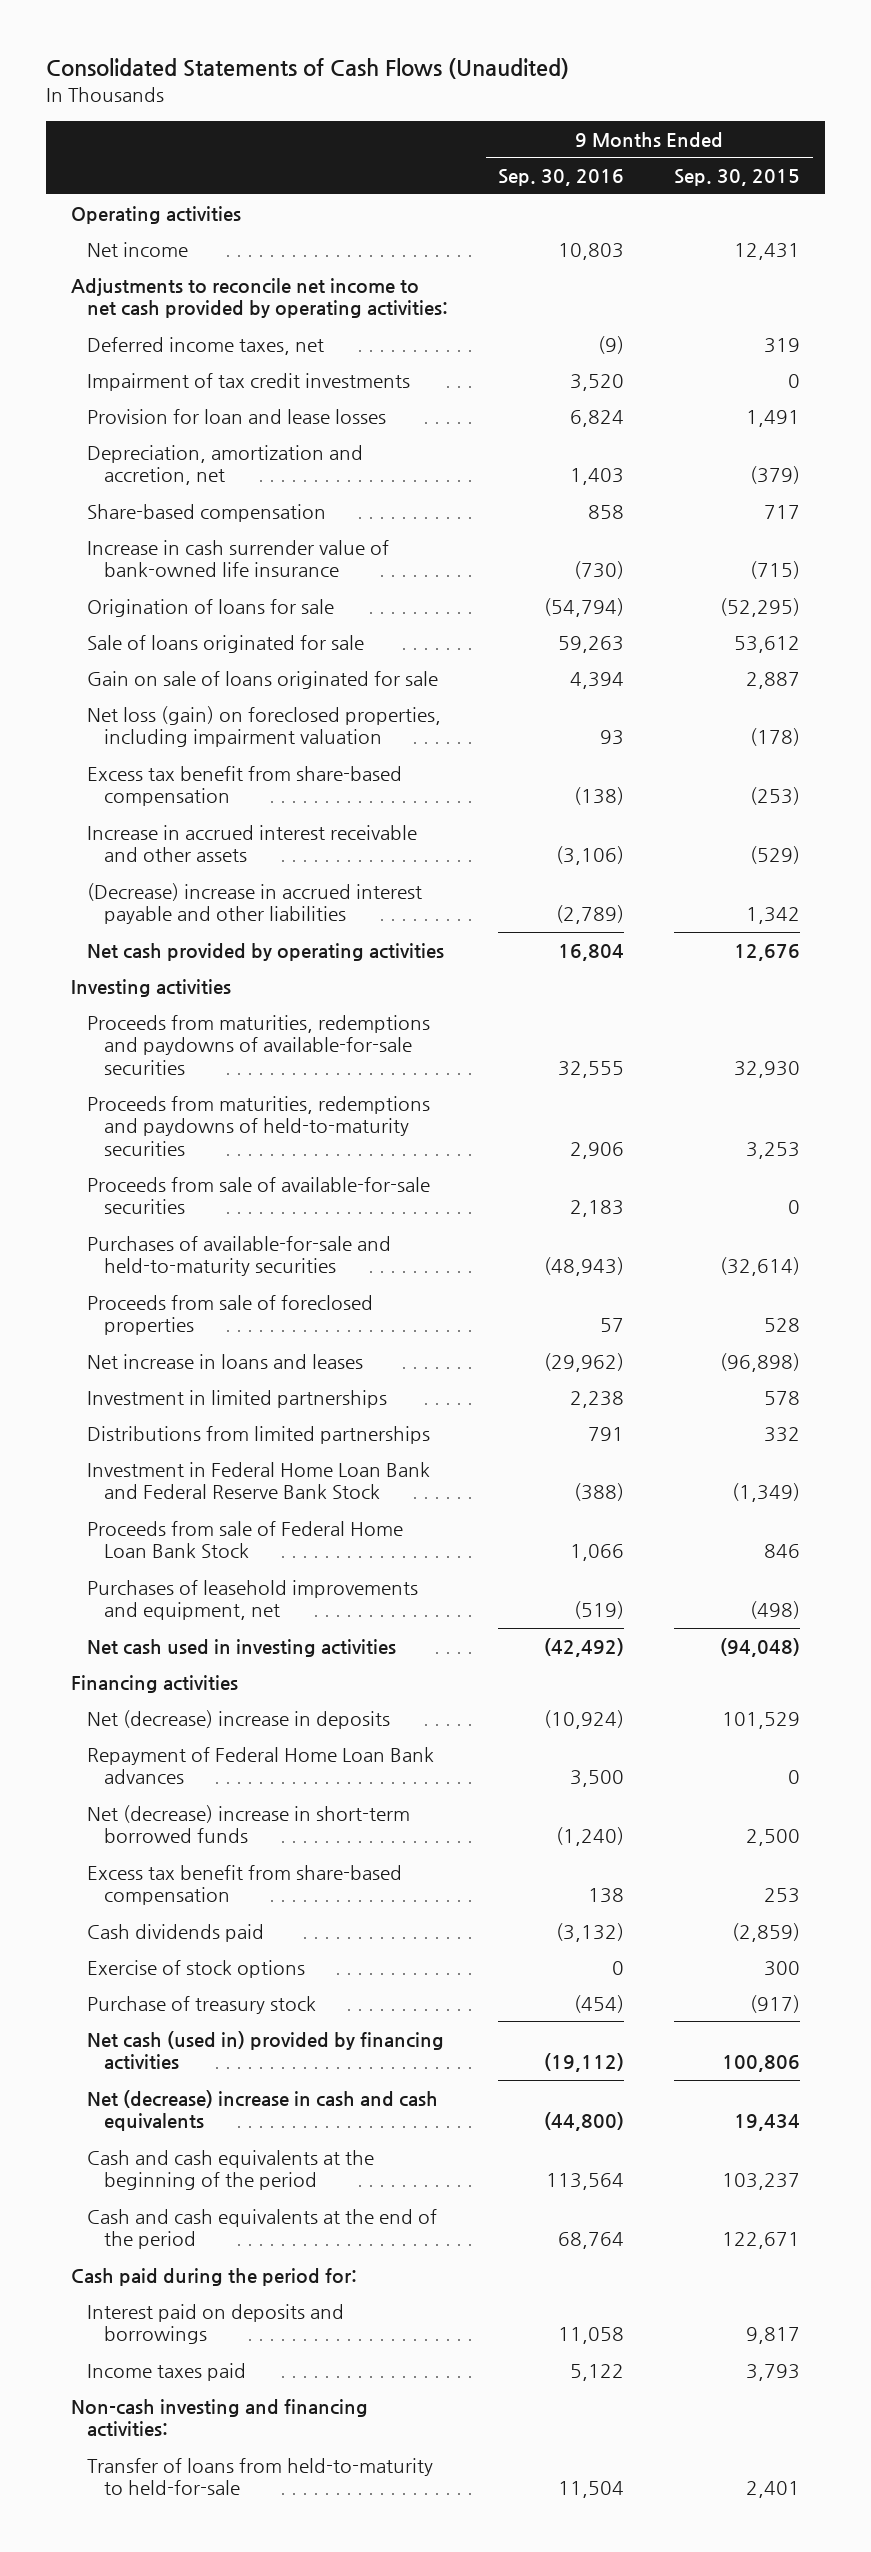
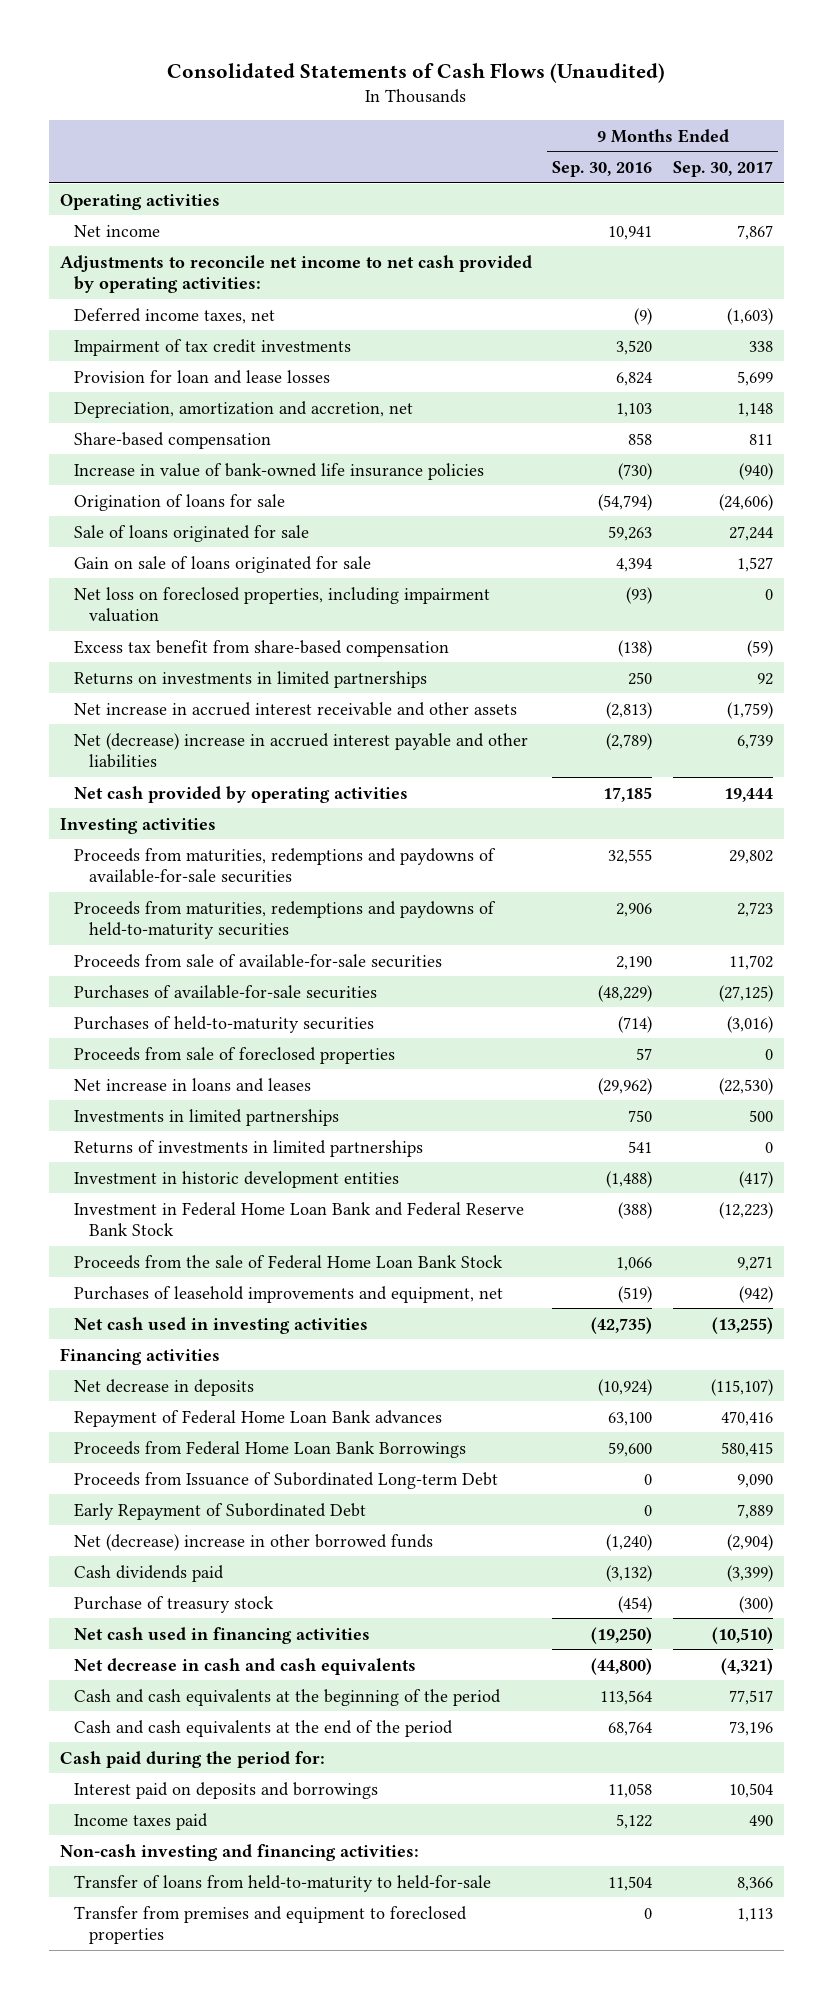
- | 9 Months Ended Sep. 30, 2016 | 9 Months Ended Sep. 30, 2015
+ | 9 Months Ended Sep. 30, 2016 | 9 Months Ended Sep. 30, 2017
- Net income | 10,803 | 12,431
+ Net income | 10,941 | 7,867
- Depreciation, amortization and accretion, net | 1,403 | (379)
+ Depreciation, amortization and accretion, net | 1,103 | 1,148
- Increase in cash surrender value of bank-owned life insurance | (730) | (715)
+ Increase in value of bank-owned life insurance policies | (730) | (940)
- Net loss (gain) on foreclosed properties, including impairment valuation | 93 | (178)
+ Net loss on foreclosed properties, including impairment valuation | (93) | 0
- Increase in accrued interest receivable and other assets | (3,106) | (529)
- (Decrease) increase in accrued interest payable and other liabilities | (2,789) | 1,342
- Net cash provided by operating activities | 16,804 | 12,676
+ Returns on investments in limited partnerships | 250 | 92
+ Net increase in accrued interest receivable and other assets | (2,813) | (1,759)
+ Net (decrease) increase in accrued interest payable and other liabilities | (2,789) | 6,739
+ Net cash provided by operating activities | 17,185 | 19,444
- Proceeds from sale of available-for-sale securities | 2,183 | 0
- Purchases of available-for-sale and held-to-maturity securities | (48,943) | (32,614)
+ Proceeds from sale of available-for-sale securities | 2,190 | 11,702
+ Purchases of available-for-sale securities | (48,229) | (27,125)
+ Purchases of held-to-maturity securities | (714) | (3,016)
- Investment in limited partnerships | 2,238 | 578
- Distributions from limited partnerships | 791 | 332
+ Investments in limited partnerships | 750 | 500
+ Returns of investments in limited partnerships | 541 | 0
+ Investment in historic development entities | (1,488) | (417)
- Proceeds from sale of Federal Home Loan Bank Stock | 1,066 | 846
+ Proceeds from the sale of Federal Home Loan Bank Stock | 1,066 | 9,271
- Net cash used in investing activities | (42,492) | (94,048)
+ Net cash used in investing activities | (42,735) | (13,255)
- Net (decrease) increase in deposits | (10,924) | 101,529
- Repayment of Federal Home Loan Bank advances | 3,500 | 0
- Net (decrease) increase in short-term borrowed funds | (1,240) | 2,500
- Excess tax benefit from share-based compensation | 138 | 253
+ Net decrease in deposits | (10,924) | (115,107)
+ Repayment of Federal Home Loan Bank advances | 63,100 | 470,416
+ Proceeds from Federal Home Loan Bank Borrowings | 59,600 | 580,415
+ Proceeds from Issuance of Subordinated Long-term Debt | 0 | 9,090
+ Early Repayment of Subordinated Debt | 0 | 7,889
+ Net (decrease) increase in other borrowed funds | (1,240) | (2,904)
- Exercise of stock options | 0 | 300
- Net cash (used in) provided by financing activities | (19,112) | 100,806
- Net (decrease) increase in cash and cash equivalents | (44,800) | 19,434
+ Net cash used in financing activities | (19,250) | (10,510)
+ Net decrease in cash and cash equivalents | (44,800) | (4,321)
+ Transfer from premises and equipment to foreclosed properties | 0 | 1,113

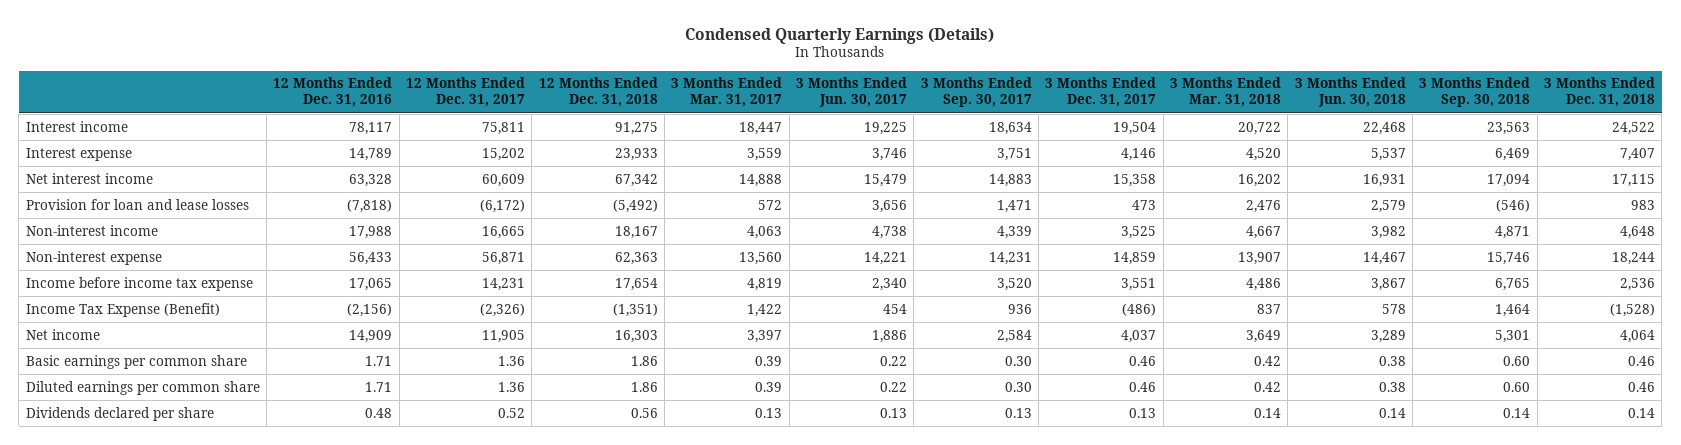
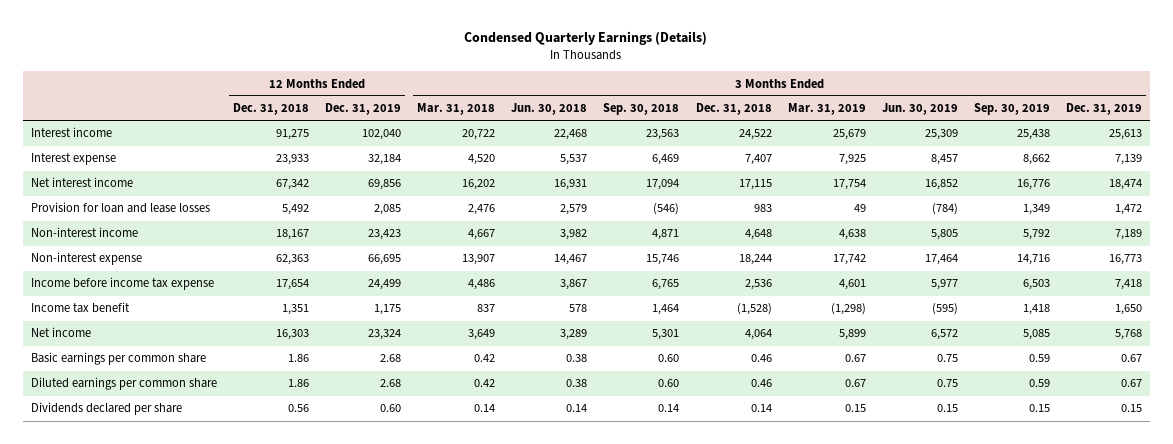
- | 12 Months Ended Dec. 31, 2016 | 12 Months Ended Dec. 31, 2017 | 12 Months Ended Dec. 31, 2018 | 3 Months Ended Mar. 31, 2017 | 3 Months Ended Jun. 30, 2017 | 3 Months Ended Sep. 30, 2017 | 3 Months Ended Dec. 31, 2017 | 3 Months Ended Mar. 31, 2018 | 3 Months Ended Jun. 30, 2018 | 3 Months Ended Sep. 30, 2018 | 3 Months Ended Dec. 31, 2018
+ | 12 Months Ended Dec. 31, 2018 | 12 Months Ended Dec. 31, 2019 | 3 Months Ended Mar. 31, 2018 | 3 Months Ended Jun. 30, 2018 | 3 Months Ended Sep. 30, 2018 | 3 Months Ended Dec. 31, 2018 | 3 Months Ended Mar. 31, 2019 | 3 Months Ended Jun. 30, 2019 | 3 Months Ended Sep. 30, 2019 | 3 Months Ended Dec. 31, 2019
- Provision for loan and lease losses | (7,818) | (6,172) | (5,492) | 572 | 3,656 | 1,471 | 473 | 2,476 | 2,579 | (546) | 983
+ Provision for loan and lease losses | 5,492 | 2,085 | 2,476 | 2,579 | (546) | 983 | 49 | (784) | 1,349 | 1,472
- Income Tax Expense (Benefit) | (2,156) | (2,326) | (1,351) | 1,422 | 454 | 936 | (486) | 837 | 578 | 1,464 | (1,528)
+ Income tax benefit | 1,351 | 1,175 | 837 | 578 | 1,464 | (1,528) | (1,298) | (595) | 1,418 | 1,650

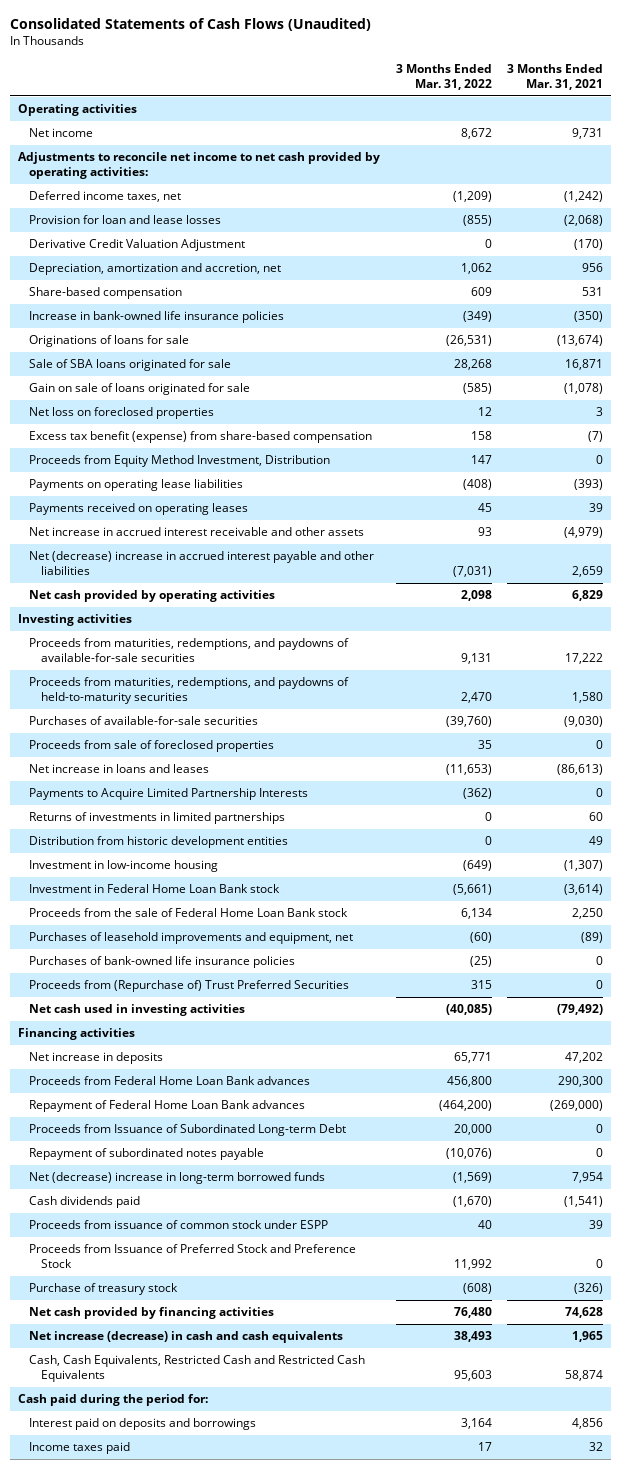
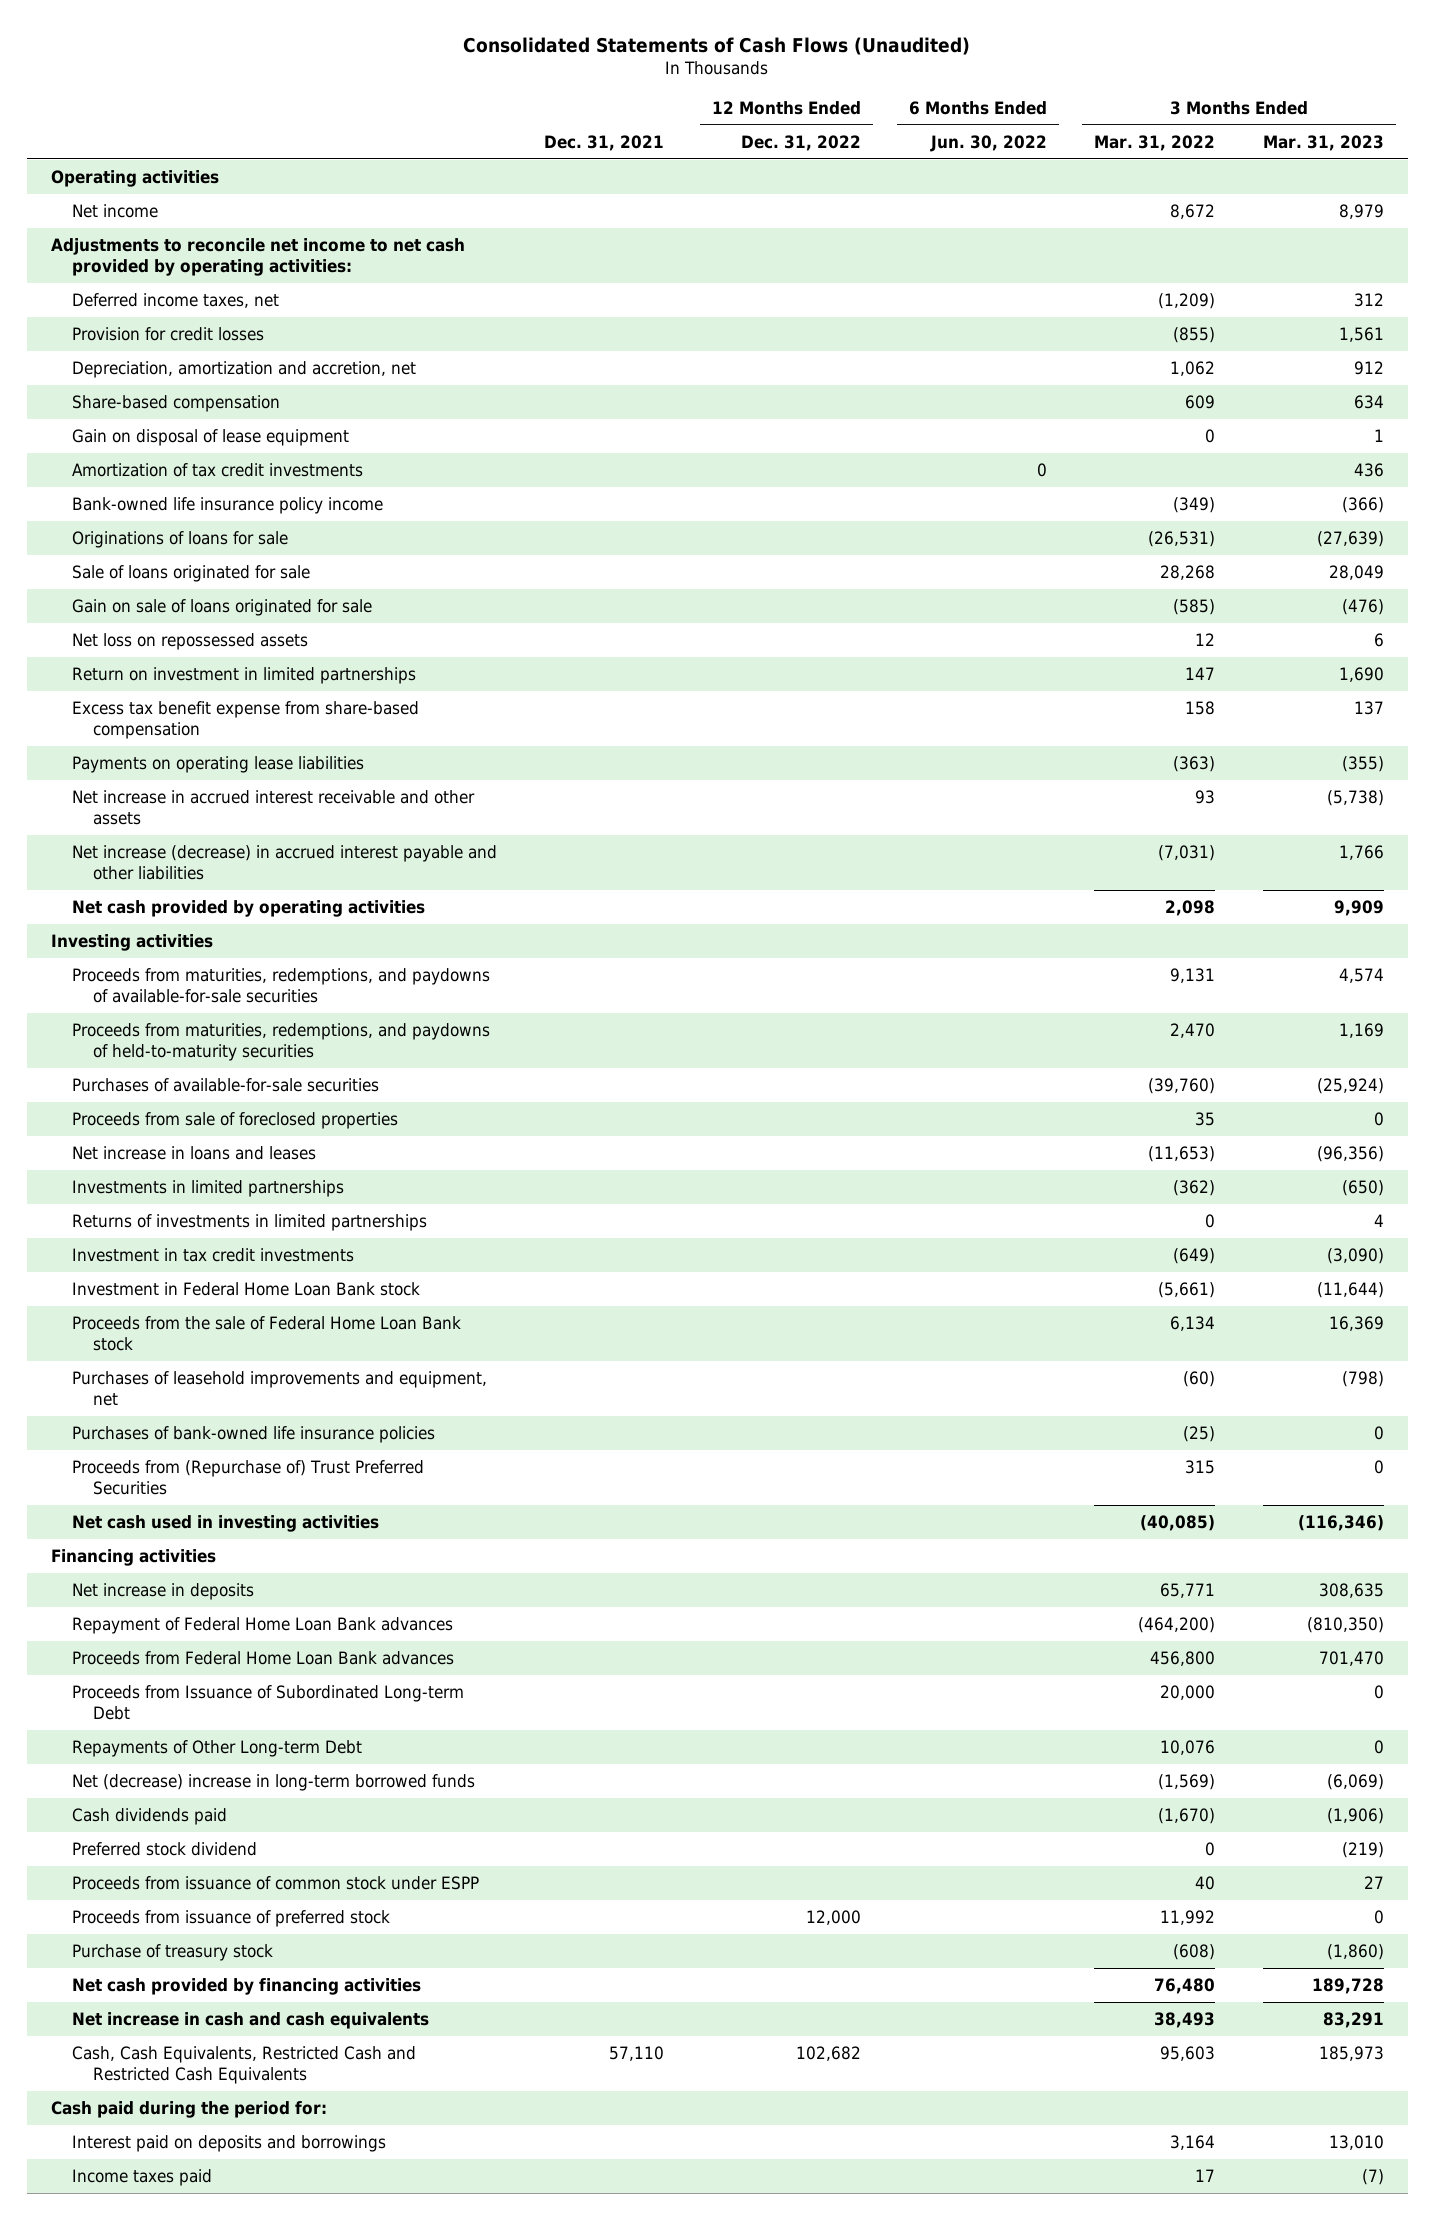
- | 3 Months Ended Mar. 31, 2022 | 3 Months Ended Mar. 31, 2021
+ | Dec. 31, 2021 | 12 Months Ended Dec. 31, 2022 | 6 Months Ended Jun. 30, 2022 | 3 Months Ended Mar. 31, 2022 | 3 Months Ended Mar. 31, 2023
- Provision for loan and lease losses | (855) | (2,068)
- Derivative Credit Valuation Adjustment | 0 | (170)
+ Provision for credit losses | | | | (855) | 1,561
- Increase in bank-owned life insurance policies | (349) | (350)
+ Gain on disposal of lease equipment | | | | 0 | 1
+ Amortization of tax credit investments | | | 0 | | 436
+ Bank-owned life insurance policy income | | | | (349) | (366)
- Sale of SBA loans originated for sale | 28,268 | 16,871
+ Sale of loans originated for sale | | | | 28,268 | 28,049
- Net loss on foreclosed properties | 12 | 3
- Excess tax benefit (expense) from share-based compensation | 158 | (7)
- Proceeds from Equity Method Investment, Distribution | 147 | 0
- Payments on operating lease liabilities | (408) | (393)
- Payments received on operating leases | 45 | 39
+ Net loss on repossessed assets | | | | 12 | 6
+ Return on investment in limited partnerships | | | | 147 | 1,690
+ Excess tax benefit expense from share-based compensation | | | | 158 | 137
+ Payments on operating lease liabilities | | | | (363) | (355)
- Net (decrease) increase in accrued interest payable and other liabilities | (7,031) | 2,659
+ Net increase (decrease) in accrued interest payable and other liabilities | | | | (7,031) | 1,766
- Payments to Acquire Limited Partnership Interests | (362) | 0
+ Investments in limited partnerships | | | | (362) | (650)
- Distribution from historic development entities | 0 | 49
- Investment in low-income housing | (649) | (1,307)
+ Investment in tax credit investments | | | | (649) | (3,090)
moved down: Proceeds from Federal Home Loan Bank advances | | | | 456,800 | 701,470
- Repayment of subordinated notes payable | (10,076) | 0
+ Repayments of Other Long-term Debt | | | | 10,076 | 0
+ Preferred stock dividend | | | | 0 | (219)
- Proceeds from Issuance of Preferred Stock and Preference Stock | 11,992 | 0
+ Proceeds from issuance of preferred stock | | 12,000 | | 11,992 | 0
- Net increase (decrease) in cash and cash equivalents | 38,493 | 1,965
+ Net increase in cash and cash equivalents | | | | 38,493 | 83,291

